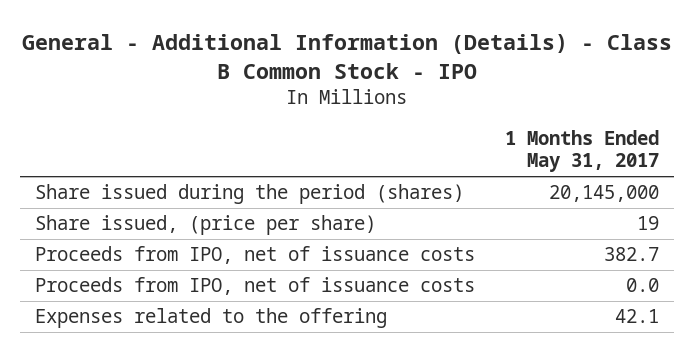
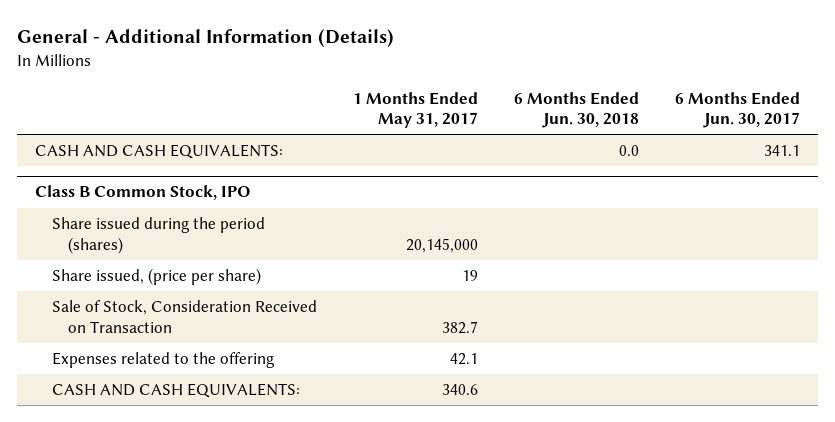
- General - Additional Information (Details) - Class B Common Stock - IPO
+ General - Additional Information (Details)
- | 1 Months Ended May 31, 2017
+ | 1 Months Ended May 31, 2017 | 6 Months Ended Jun. 30, 2018 | 6 Months Ended Jun. 30, 2017
+ CASH AND CASH EQUIVALENTS: | | 0.0 | 341.1
+ Class B Common Stock, IPO
- Proceeds from IPO, net of issuance costs | 382.7
- Proceeds from IPO, net of issuance costs | 0.0
+ Sale of Stock, Consideration Received on Transaction | 382.7 | |
+ CASH AND CASH EQUIVALENTS: | 340.6 | |

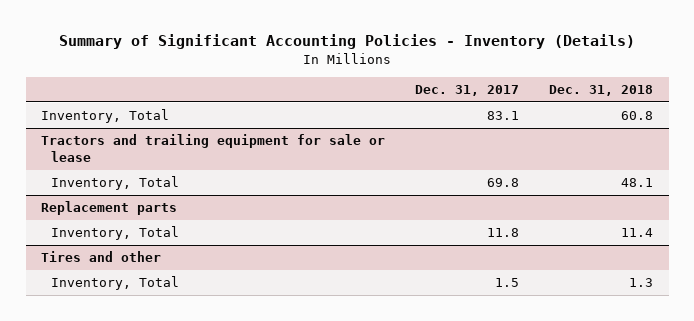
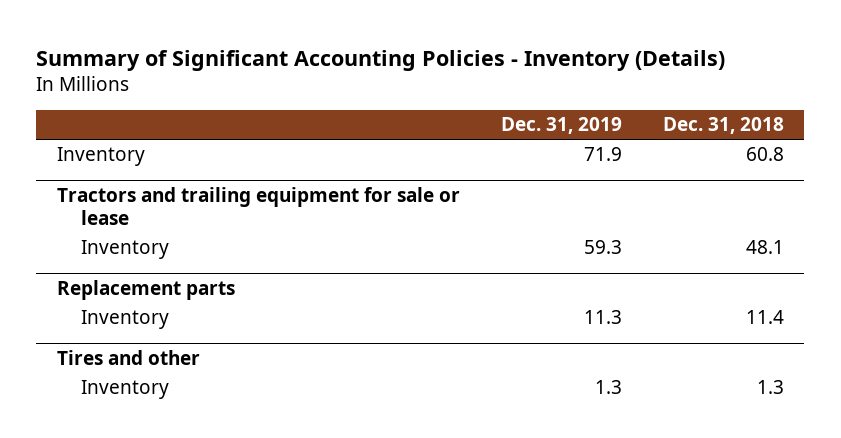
- | Dec. 31, 2017 | Dec. 31, 2018
+ | Dec. 31, 2019 | Dec. 31, 2018
- Inventory, Total | 83.1 | 60.8
+ Inventory | 71.9 | 60.8
@ Tractors and trailing equipment for sale or lease
- Inventory, Total | 69.8 | 48.1
+ Inventory | 59.3 | 48.1
@ Replacement parts
- Inventory, Total | 11.8 | 11.4
+ Inventory | 11.3 | 11.4
@ Tires and other
- Inventory, Total | 1.5 | 1.3
+ Inventory | 1.3 | 1.3

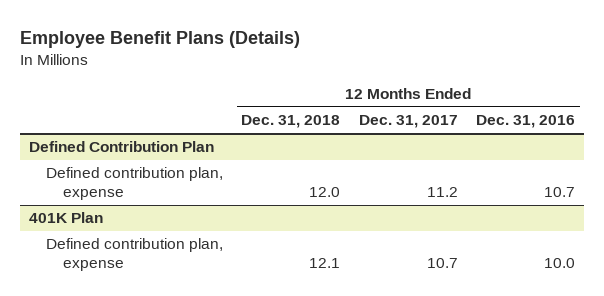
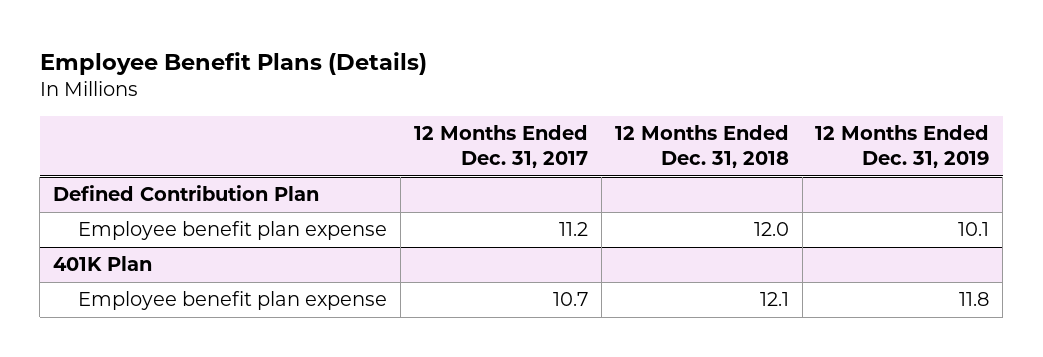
- | 12 Months Ended Dec. 31, 2018 | 12 Months Ended Dec. 31, 2017 | 12 Months Ended Dec. 31, 2016
+ | 12 Months Ended Dec. 31, 2017 | 12 Months Ended Dec. 31, 2018 | 12 Months Ended Dec. 31, 2019
@ Defined Contribution Plan
- Defined contribution plan, expense | 12.0 | 11.2 | 10.7
+ Employee benefit plan expense | 11.2 | 12.0 | 10.1
@ 401K Plan
- Defined contribution plan, expense | 12.1 | 10.7 | 10.0
+ Employee benefit plan expense | 10.7 | 12.1 | 11.8

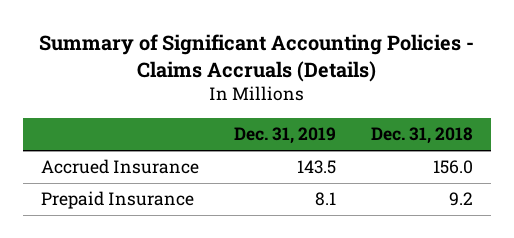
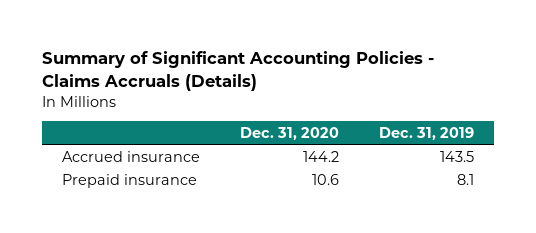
- | Dec. 31, 2019 | Dec. 31, 2018
+ | Dec. 31, 2020 | Dec. 31, 2019
- Accrued Insurance | 143.5 | 156.0
- Prepaid Insurance | 8.1 | 9.2
+ Accrued insurance | 144.2 | 143.5
+ Prepaid insurance | 10.6 | 8.1

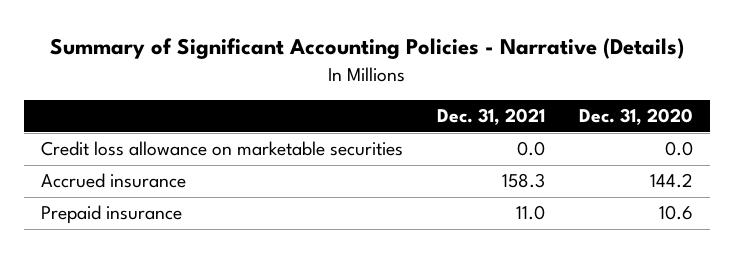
- Summary of Significant Accounting Policies - Claims Accruals (Details)
+ Summary of Significant Accounting Policies - Narrative (Details)
- | Dec. 31, 2020 | Dec. 31, 2019
+ | Dec. 31, 2021 | Dec. 31, 2020
+ Credit loss allowance on marketable securities | 0.0 | 0.0

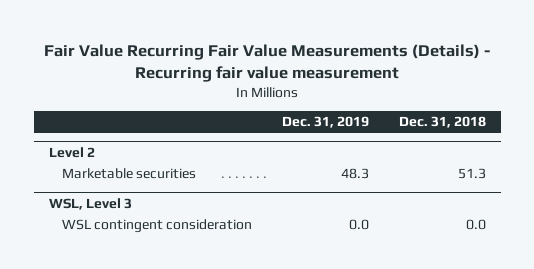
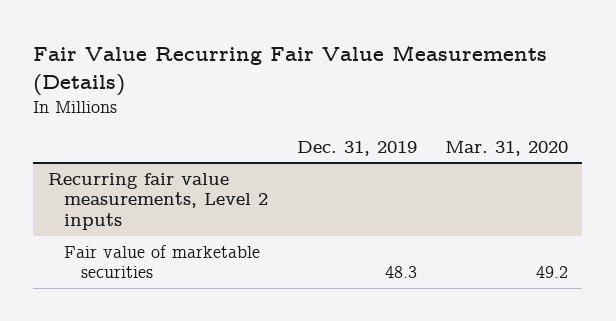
- Fair Value Recurring Fair Value Measurements (Details) - Recurring fair value measurement
+ Fair Value Recurring Fair Value Measurements (Details)
- | Dec. 31, 2019 | Dec. 31, 2018
+ | Dec. 31, 2019 | Mar. 31, 2020
- Level 2
- Marketable securities | 48.3 | 51.3
- WSL, Level 3
- WSL contingent consideration | 0.0 | 0.0
+ Recurring fair value measurements, Level 2 inputs
+ Fair value of marketable securities | 48.3 | 49.2

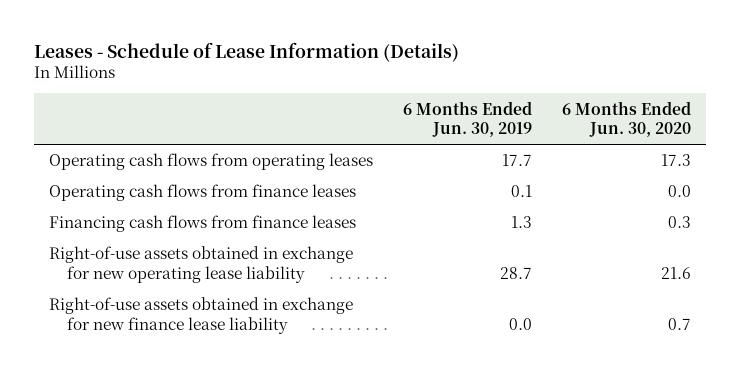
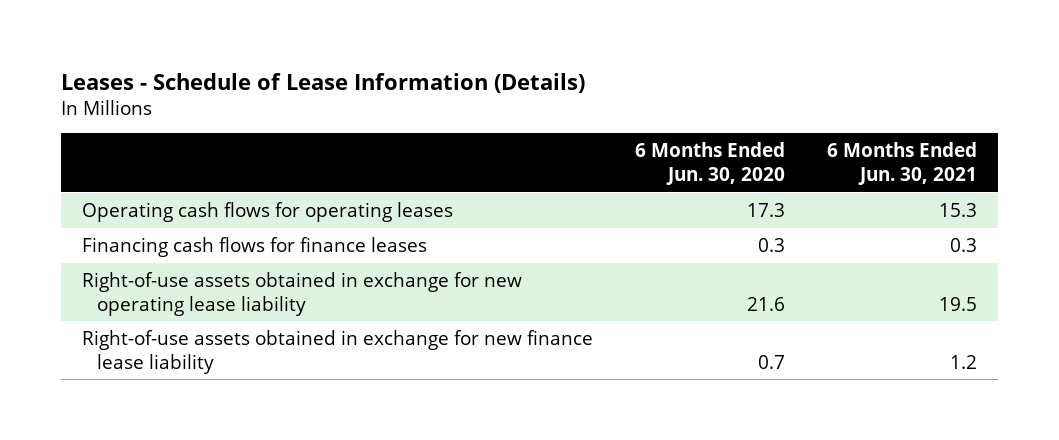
- | 6 Months Ended Jun. 30, 2019 | 6 Months Ended Jun. 30, 2020
+ | 6 Months Ended Jun. 30, 2020 | 6 Months Ended Jun. 30, 2021
- Operating cash flows from operating leases | 17.7 | 17.3
- Operating cash flows from finance leases | 0.1 | 0.0
- Financing cash flows from finance leases | 1.3 | 0.3
+ Operating cash flows for operating leases | 17.3 | 15.3
+ Financing cash flows for finance leases | 0.3 | 0.3

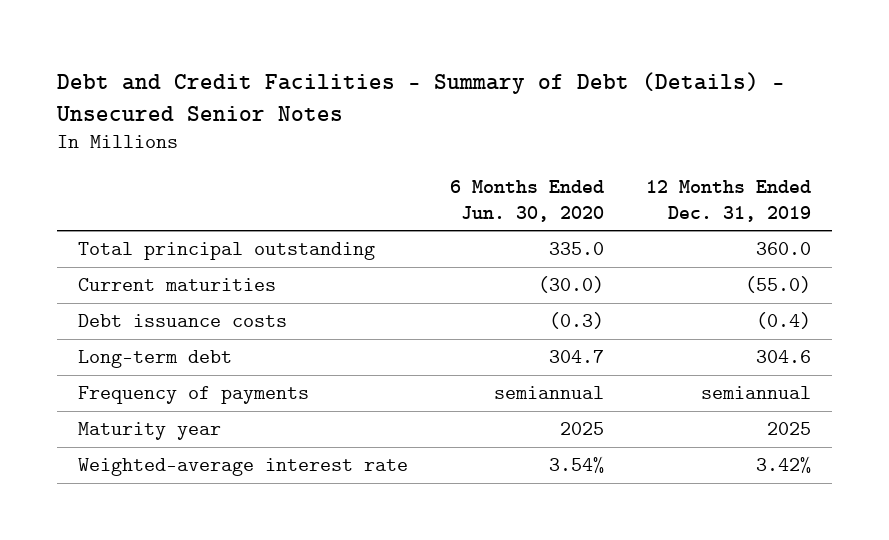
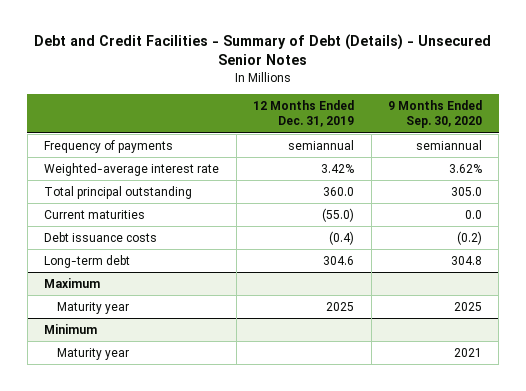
- | 6 Months Ended Jun. 30, 2020 | 12 Months Ended Dec. 31, 2019
+ | 12 Months Ended Dec. 31, 2019 | 9 Months Ended Sep. 30, 2020
moved up: Frequency of payments | semiannual | semiannual
moved up: Weighted-average interest rate | 3.42% | 3.62%
+ Maximum
+ Minimum
+ Maturity year | | 2021

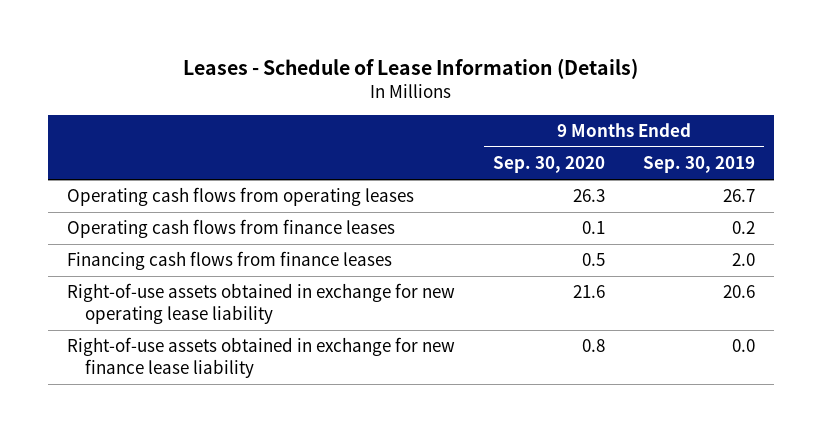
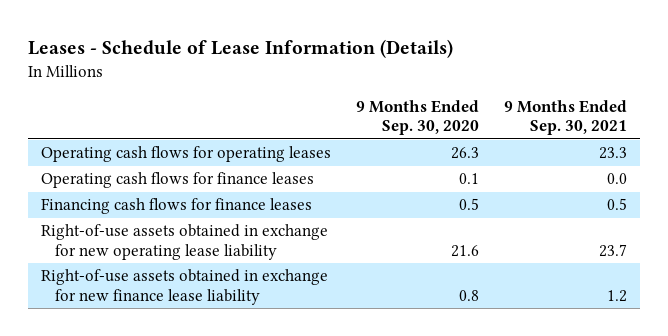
- | 9 Months Ended Sep. 30, 2020 | 9 Months Ended Sep. 30, 2019
+ | 9 Months Ended Sep. 30, 2020 | 9 Months Ended Sep. 30, 2021
- Operating cash flows from operating leases | 26.3 | 26.7
- Operating cash flows from finance leases | 0.1 | 0.2
- Financing cash flows from finance leases | 0.5 | 2.0
+ Operating cash flows for operating leases | 26.3 | 23.3
+ Operating cash flows for finance leases | 0.1 | 0.0
+ Financing cash flows for finance leases | 0.5 | 0.5

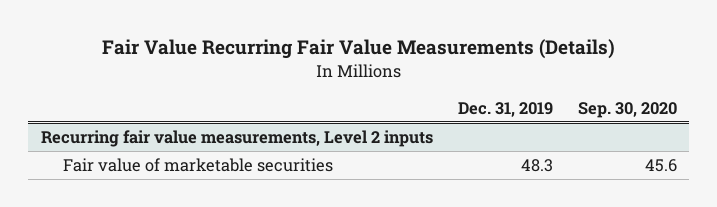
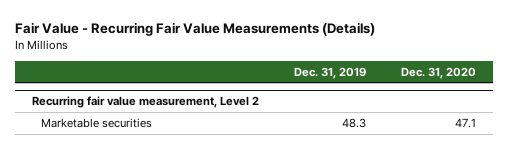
- Fair Value Recurring Fair Value Measurements (Details)
+ Fair Value - Recurring Fair Value Measurements (Details)
- | Dec. 31, 2019 | Sep. 30, 2020
+ | Dec. 31, 2019 | Dec. 31, 2020
- Recurring fair value measurements, Level 2 inputs
- Fair value of marketable securities | 48.3 | 45.6
+ Recurring fair value measurement, Level 2
+ Marketable securities | 48.3 | 47.1

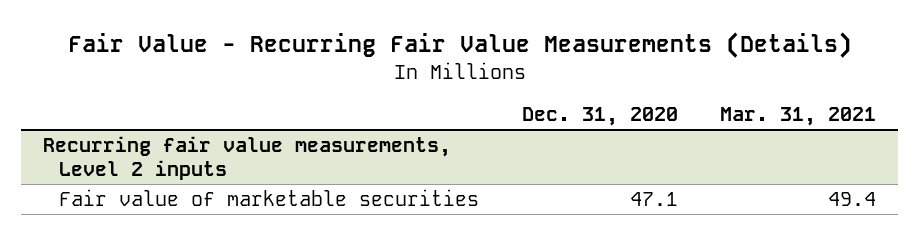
- | Dec. 31, 2019 | Dec. 31, 2020
+ | Dec. 31, 2020 | Mar. 31, 2021
- Recurring fair value measurement, Level 2
- Marketable securities | 48.3 | 47.1
+ Recurring fair value measurements, Level 2 inputs
+ Fair value of marketable securities | 47.1 | 49.4

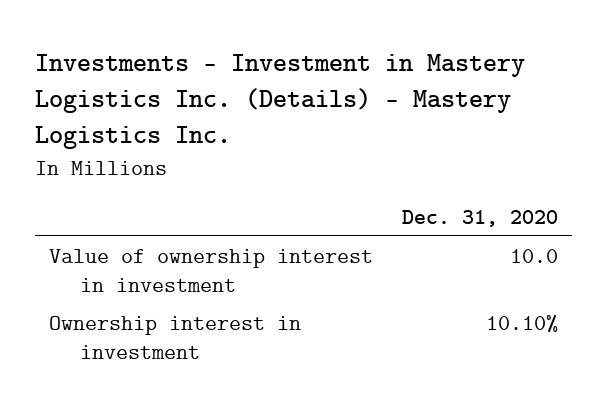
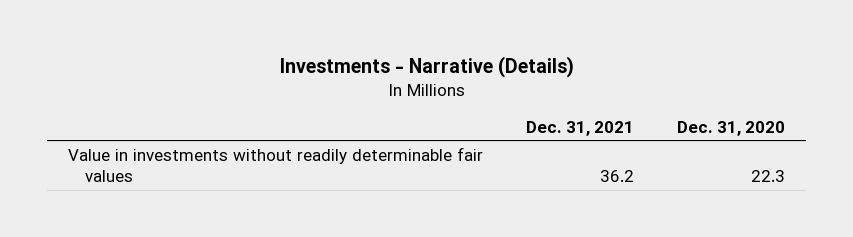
- Investments - Investment in Mastery Logistics Inc. (Details) - Mastery Logistics Inc.
+ Investments - Narrative (Details)
- | Dec. 31, 2020
+ | Dec. 31, 2021 | Dec. 31, 2020
- Value of ownership interest in investment | 10.0
- Ownership interest in investment | 10.10%
+ Value in investments without readily determinable fair values | 36.2 | 22.3

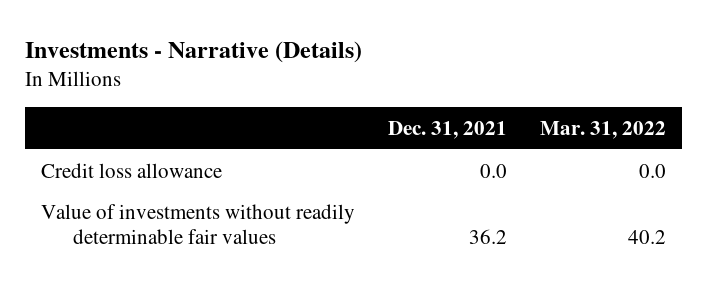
- | Dec. 31, 2021 | Dec. 31, 2020
+ | Dec. 31, 2021 | Mar. 31, 2022
- Value in investments without readily determinable fair values | 36.2 | 22.3
+ Credit loss allowance | 0.0 | 0.0
+ Value of investments without readily determinable fair values | 36.2 | 40.2

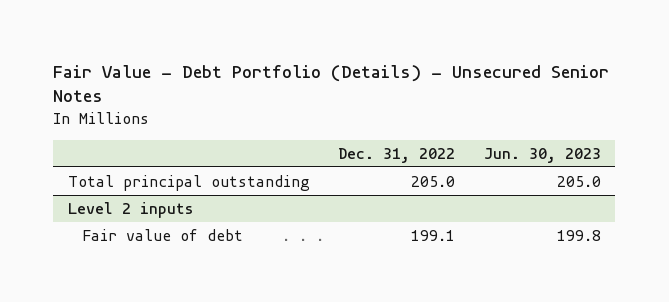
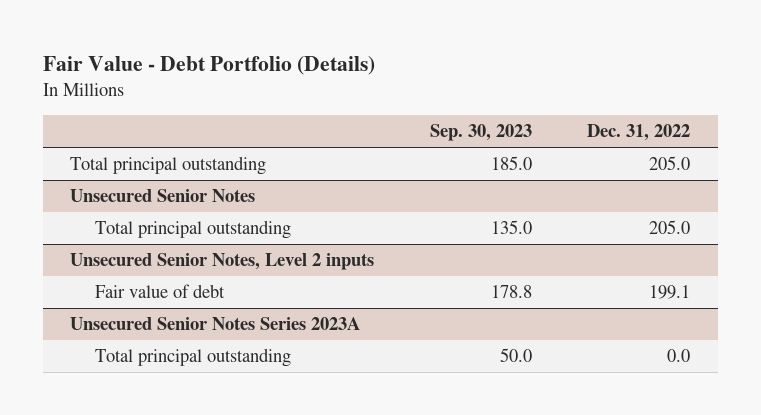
- Fair Value - Debt Portfolio (Details) - Unsecured Senior Notes
+ Fair Value - Debt Portfolio (Details)
- | Dec. 31, 2022 | Jun. 30, 2023
+ | Sep. 30, 2023 | Dec. 31, 2022
- Level 2 inputs
+ Unsecured Senior Notes
+ Total principal outstanding | 135.0 | 205.0
+ Unsecured Senior Notes, Level 2 inputs
+ Unsecured Senior Notes Series 2023A
+ Total principal outstanding | 50.0 | 0.0

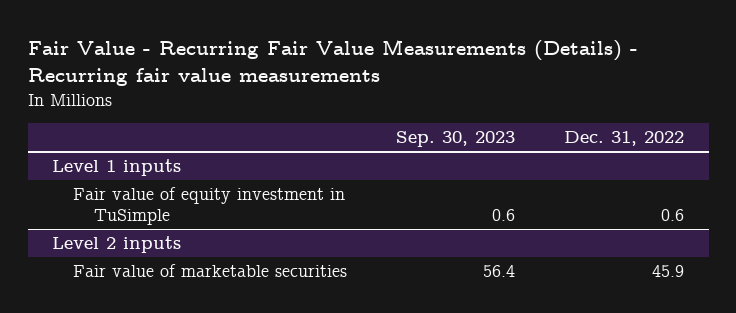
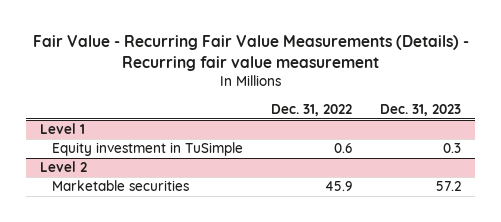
- Fair Value - Recurring Fair Value Measurements (Details) - Recurring fair value measurements
+ Fair Value - Recurring Fair Value Measurements (Details) - Recurring fair value measurement
- | Sep. 30, 2023 | Dec. 31, 2022
+ | Dec. 31, 2022 | Dec. 31, 2023
- Level 1 inputs
- Fair value of equity investment in TuSimple | 0.6 | 0.6
- Level 2 inputs
- Fair value of marketable securities | 56.4 | 45.9
+ Level 1
+ Equity investment in TuSimple | 0.6 | 0.3
+ Level 2
+ Marketable securities | 45.9 | 57.2

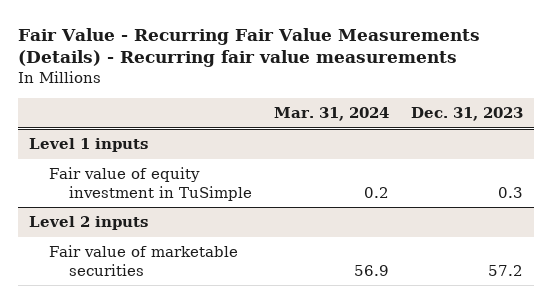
- Fair Value - Recurring Fair Value Measurements (Details) - Recurring fair value measurement
+ Fair Value - Recurring Fair Value Measurements (Details) - Recurring fair value measurements
- | Dec. 31, 2022 | Dec. 31, 2023
+ | Mar. 31, 2024 | Dec. 31, 2023
- Level 1
- Equity investment in TuSimple | 0.6 | 0.3
- Level 2
- Marketable securities | 45.9 | 57.2
+ Level 1 inputs
+ Fair value of equity investment in TuSimple | 0.2 | 0.3
+ Level 2 inputs
+ Fair value of marketable securities | 56.9 | 57.2

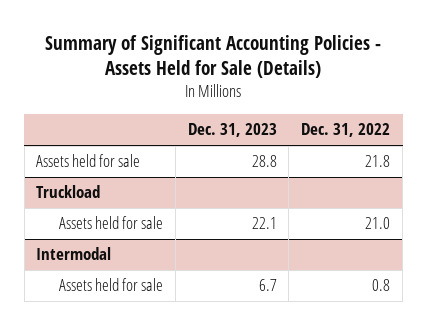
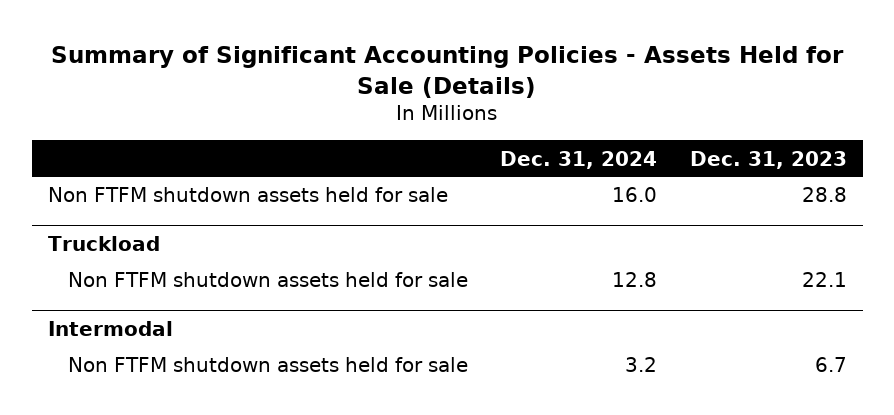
- | Dec. 31, 2023 | Dec. 31, 2022
+ | Dec. 31, 2024 | Dec. 31, 2023
- Assets held for sale | 28.8 | 21.8
+ Non FTFM shutdown assets held for sale | 16.0 | 28.8
@ Truckload
- Assets held for sale | 22.1 | 21.0
+ Non FTFM shutdown assets held for sale | 12.8 | 22.1
@ Intermodal
- Assets held for sale | 6.7 | 0.8
+ Non FTFM shutdown assets held for sale | 3.2 | 6.7

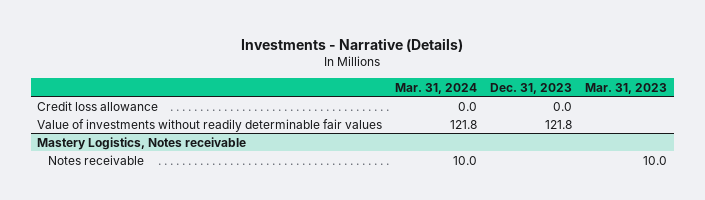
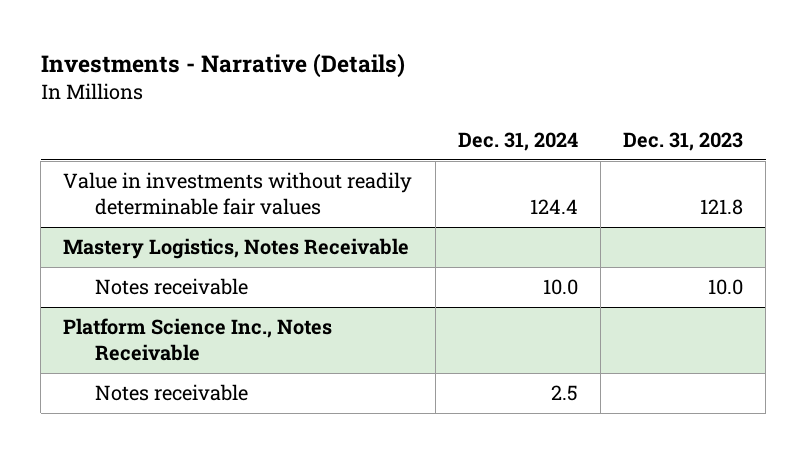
- | Mar. 31, 2024 | Dec. 31, 2023 | Mar. 31, 2023
+ | Dec. 31, 2024 | Dec. 31, 2023
- Credit loss allowance | 0.0 | 0.0 |
- Value of investments without readily determinable fair values | 121.8 | 121.8 |
- Mastery Logistics, Notes receivable
+ Value in investments without readily determinable fair values | 124.4 | 121.8
+ Mastery Logistics, Notes Receivable
+ Notes receivable | 10.0 | 10.0
+ Platform Science Inc., Notes Receivable

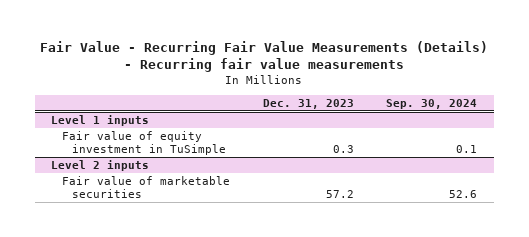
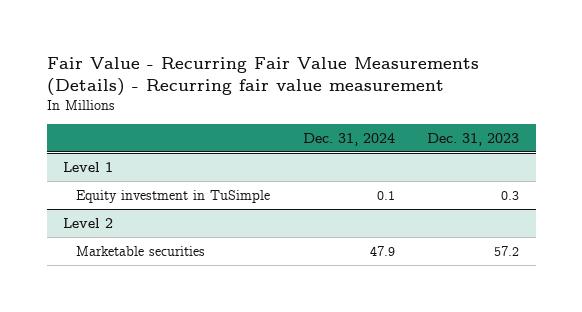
- Fair Value - Recurring Fair Value Measurements (Details) - Recurring fair value measurements
+ Fair Value - Recurring Fair Value Measurements (Details) - Recurring fair value measurement
- | Dec. 31, 2023 | Sep. 30, 2024
+ | Dec. 31, 2024 | Dec. 31, 2023
- Level 1 inputs
- Fair value of equity investment in TuSimple | 0.3 | 0.1
- Level 2 inputs
- Fair value of marketable securities | 57.2 | 52.6
+ Level 1
+ Equity investment in TuSimple | 0.1 | 0.3
+ Level 2
+ Marketable securities | 47.9 | 57.2

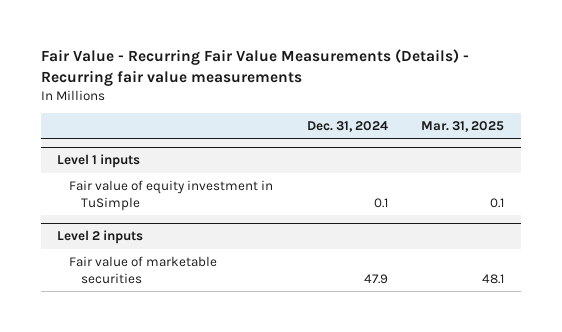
- Fair Value - Recurring Fair Value Measurements (Details) - Recurring fair value measurement
+ Fair Value - Recurring Fair Value Measurements (Details) - Recurring fair value measurements
- | Dec. 31, 2024 | Dec. 31, 2023
+ | Dec. 31, 2024 | Mar. 31, 2025
- Level 1
- Equity investment in TuSimple | 0.1 | 0.3
- Level 2
- Marketable securities | 47.9 | 57.2
+ Level 1 inputs
+ Fair value of equity investment in TuSimple | 0.1 | 0.1
+ Level 2 inputs
+ Fair value of marketable securities | 47.9 | 48.1

